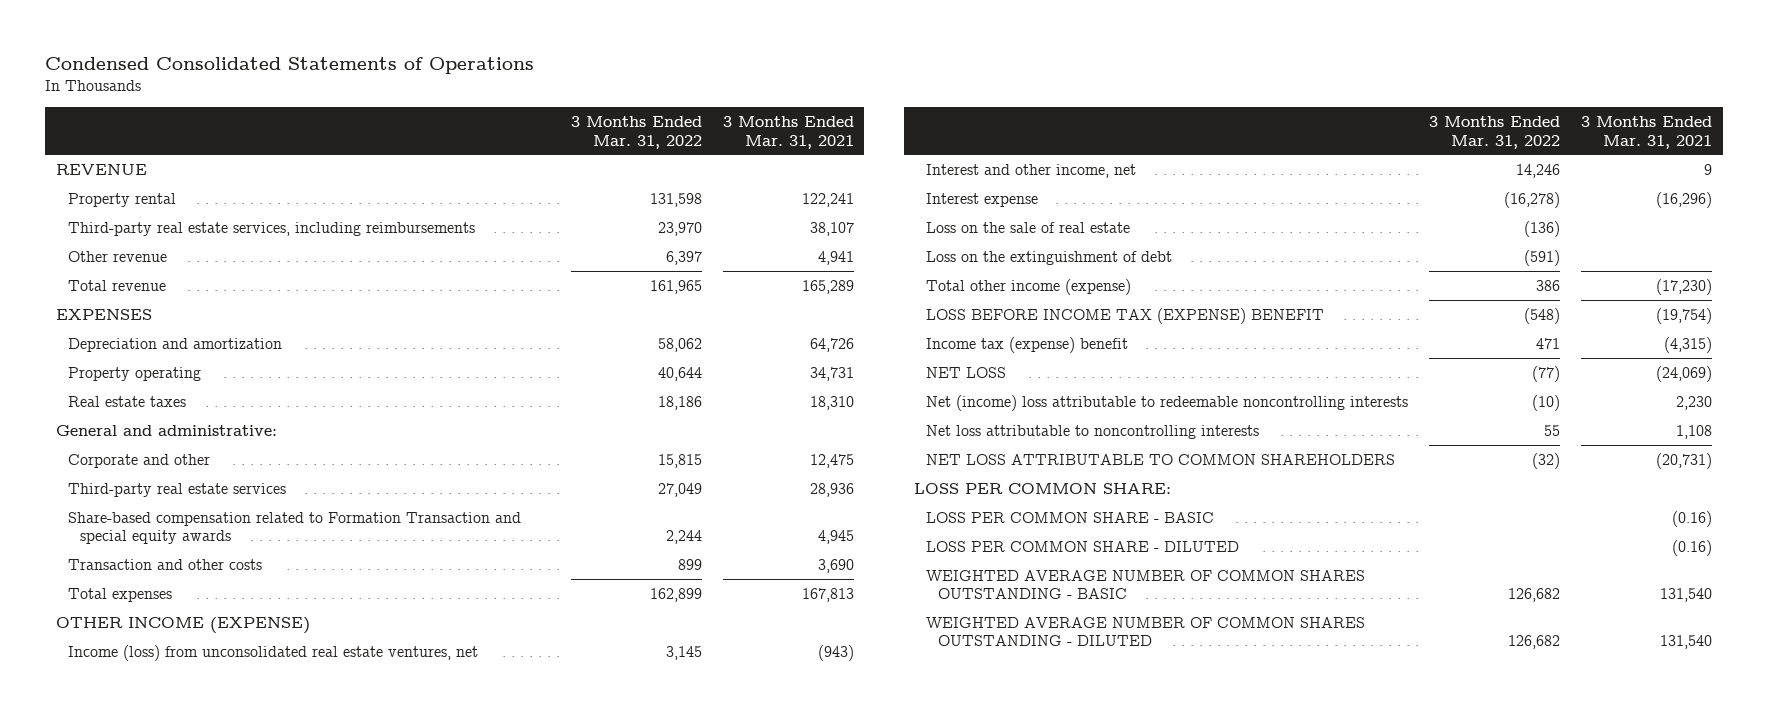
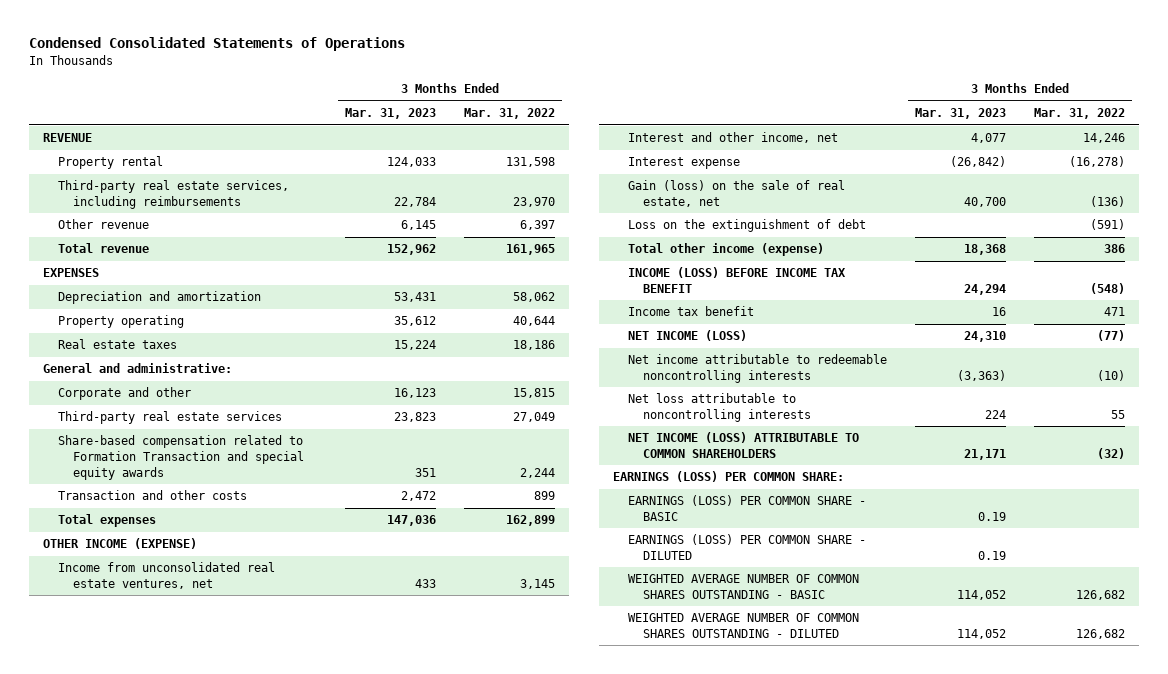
- | 3 Months Ended Mar. 31, 2022 | 3 Months Ended Mar. 31, 2021
+ | 3 Months Ended Mar. 31, 2023 | 3 Months Ended Mar. 31, 2022
- Income (loss) from unconsolidated real estate ventures, net | 3,145 | (943)
+ Income from unconsolidated real estate ventures, net | 433 | 3,145
- Loss on the sale of real estate | (136) |
+ Gain (loss) on the sale of real estate, net | 40,700 | (136)
- LOSS BEFORE INCOME TAX (EXPENSE) BENEFIT | (548) | (19,754)
- Income tax (expense) benefit | 471 | (4,315)
- NET LOSS | (77) | (24,069)
- Net (income) loss attributable to redeemable noncontrolling interests | (10) | 2,230
+ INCOME (LOSS) BEFORE INCOME TAX BENEFIT | 24,294 | (548)
+ Income tax benefit | 16 | 471
+ NET INCOME (LOSS) | 24,310 | (77)
+ Net income attributable to redeemable noncontrolling interests | (3,363) | (10)
- NET LOSS ATTRIBUTABLE TO COMMON SHAREHOLDERS | (32) | (20,731)
- LOSS PER COMMON SHARE:
- LOSS PER COMMON SHARE - BASIC | | (0.16)
- LOSS PER COMMON SHARE - DILUTED | | (0.16)
+ NET INCOME (LOSS) ATTRIBUTABLE TO COMMON SHAREHOLDERS | 21,171 | (32)
+ EARNINGS (LOSS) PER COMMON SHARE:
+ EARNINGS (LOSS) PER COMMON SHARE - BASIC | 0.19 |
+ EARNINGS (LOSS) PER COMMON SHARE - DILUTED | 0.19 |

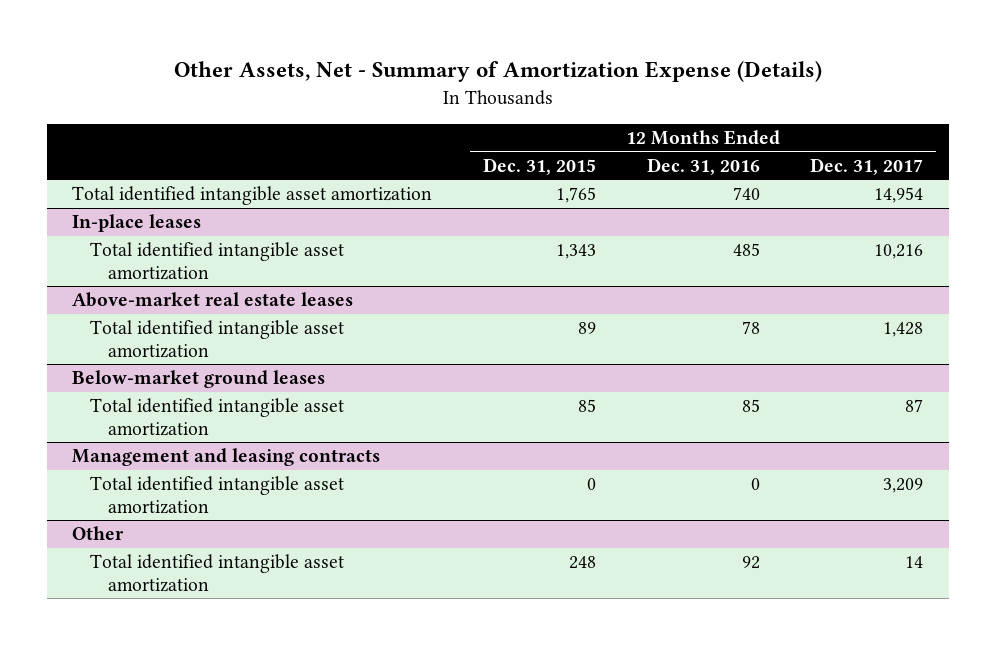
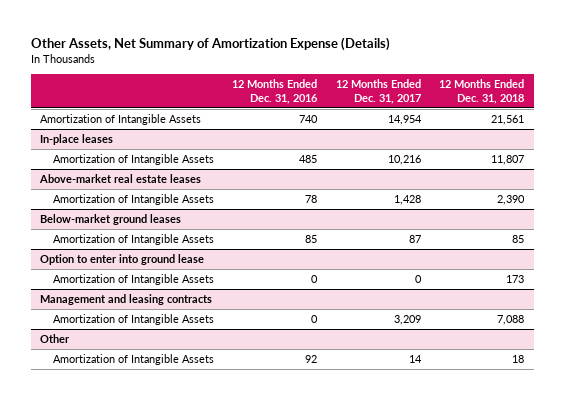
- Other Assets, Net - Summary of Amortization Expense (Details)
+ Other Assets, Net Summary of Amortization Expense (Details)
- | 12 Months Ended Dec. 31, 2015 | 12 Months Ended Dec. 31, 2016 | 12 Months Ended Dec. 31, 2017
+ | 12 Months Ended Dec. 31, 2016 | 12 Months Ended Dec. 31, 2017 | 12 Months Ended Dec. 31, 2018
- Total identified intangible asset amortization | 1,765 | 740 | 14,954
+ Amortization of Intangible Assets | 740 | 14,954 | 21,561
@ In-place leases
- Total identified intangible asset amortization | 1,343 | 485 | 10,216
+ Amortization of Intangible Assets | 485 | 10,216 | 11,807
@ Above-market real estate leases
- Total identified intangible asset amortization | 89 | 78 | 1,428
+ Amortization of Intangible Assets | 78 | 1,428 | 2,390
@ Below-market ground leases
- Total identified intangible asset amortization | 85 | 85 | 87
+ Amortization of Intangible Assets | 85 | 87 | 85
+ Option to enter into ground lease
+ Amortization of Intangible Assets | 0 | 0 | 173
@ Management and leasing contracts
- Total identified intangible asset amortization | 0 | 0 | 3,209
+ Amortization of Intangible Assets | 0 | 3,209 | 7,088
@ Other
- Total identified intangible asset amortization | 248 | 92 | 14
+ Amortization of Intangible Assets | 92 | 14 | 18

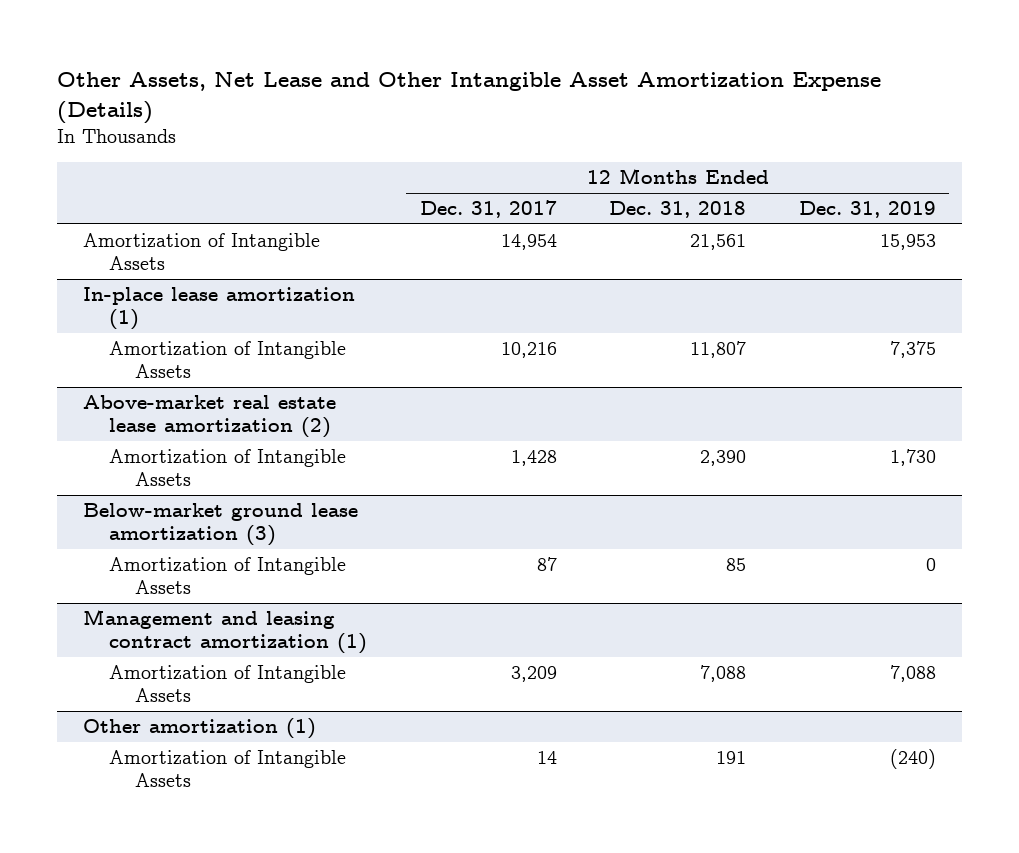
- Other Assets, Net Summary of Amortization Expense (Details)
+ Other Assets, Net Lease and Other Intangible Asset Amortization Expense (Details)
- | 12 Months Ended Dec. 31, 2016 | 12 Months Ended Dec. 31, 2017 | 12 Months Ended Dec. 31, 2018
+ | 12 Months Ended Dec. 31, 2017 | 12 Months Ended Dec. 31, 2018 | 12 Months Ended Dec. 31, 2019
- In-place leases
+ In-place lease amortization (1)
- Above-market real estate leases
+ Above-market real estate lease amortization (2)
- Below-market ground leases
+ Below-market ground lease amortization (3)
- Option to enter into ground lease
- Amortization of Intangible Assets | 0 | 0 | 173
- Management and leasing contracts
+ Management and leasing contract amortization (1)
- Other
- Amortization of Intangible Assets | 92 | 14 | 18
+ Other amortization (1)
+ Amortization of Intangible Assets | 14 | 191 | (240)

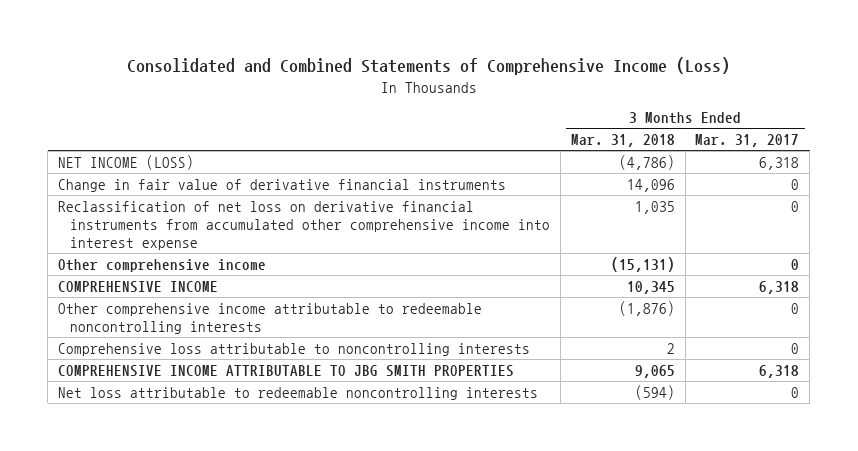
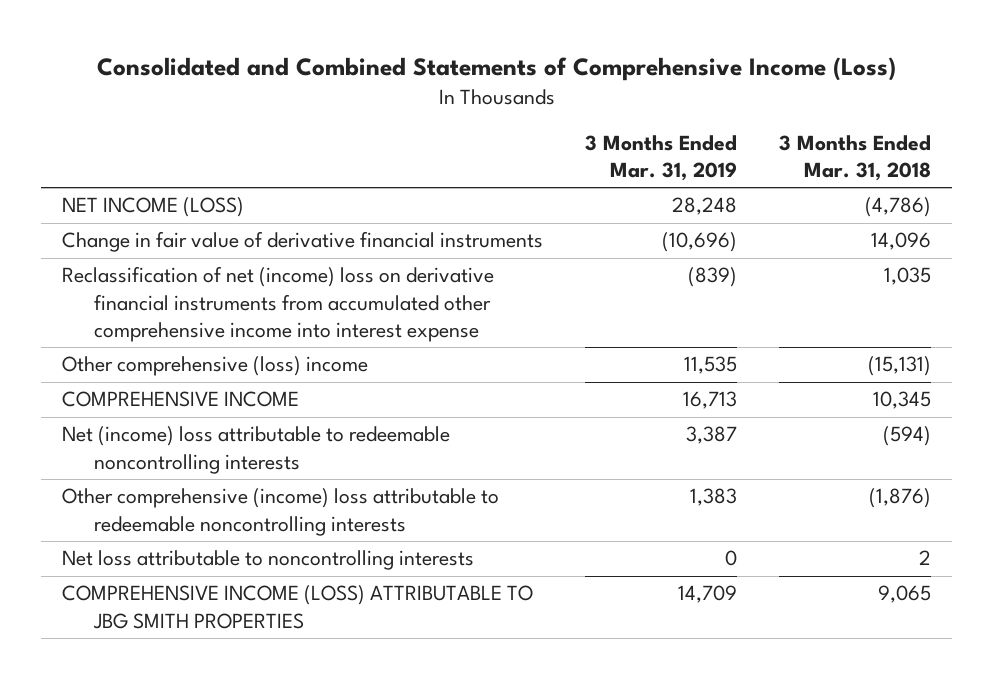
- | 3 Months Ended Mar. 31, 2018 | 3 Months Ended Mar. 31, 2017
+ | 3 Months Ended Mar. 31, 2019 | 3 Months Ended Mar. 31, 2018
- Reclassification of net loss on derivative financial instruments from accumulated other comprehensive income into interest expense | 1,035 | 0
- Other comprehensive income | (15,131) | 0
+ Reclassification of net (income) loss on derivative financial instruments from accumulated other comprehensive income into interest expense | (839) | 1,035
+ Other comprehensive (loss) income | 11,535 | (15,131)
- Other comprehensive income attributable to redeemable noncontrolling interests | (1,876) | 0
- Comprehensive loss attributable to noncontrolling interests | 2 | 0
- COMPREHENSIVE INCOME ATTRIBUTABLE TO JBG SMITH PROPERTIES | 9,065 | 6,318
- Net loss attributable to redeemable noncontrolling interests | (594) | 0
+ Net (income) loss attributable to redeemable noncontrolling interests | 3,387 | (594)
+ Other comprehensive (income) loss attributable to redeemable noncontrolling interests | 1,383 | (1,876)
+ Net loss attributable to noncontrolling interests | 0 | 2
+ COMPREHENSIVE INCOME (LOSS) ATTRIBUTABLE TO JBG SMITH PROPERTIES | 14,709 | 9,065

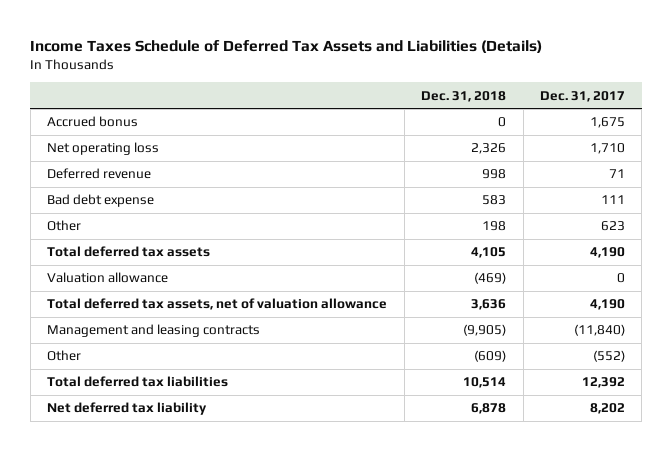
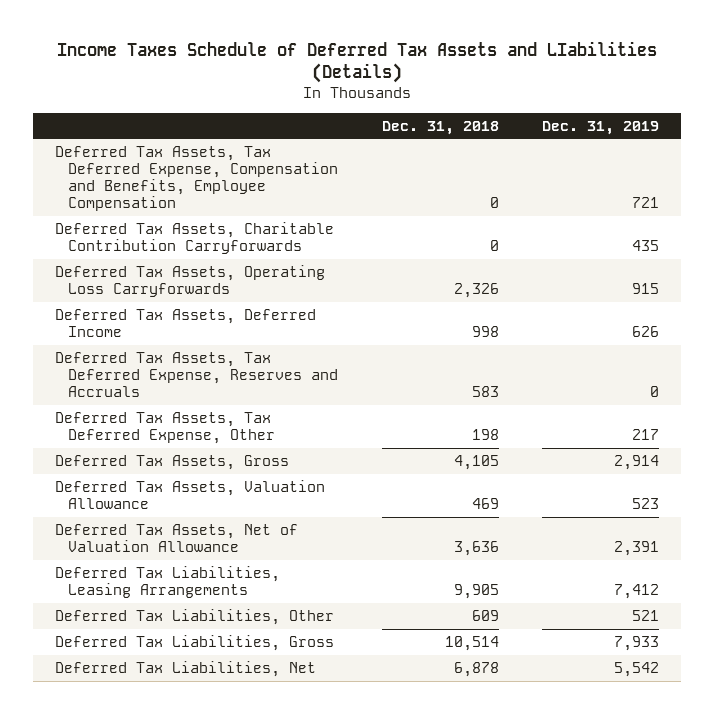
- Income Taxes Schedule of Deferred Tax Assets and Liabilities (Details)
+ Income Taxes Schedule of Deferred Tax Assets and LIabilities (Details)
- | Dec. 31, 2018 | Dec. 31, 2017
+ | Dec. 31, 2018 | Dec. 31, 2019
- Accrued bonus | 0 | 1,675
- Net operating loss | 2,326 | 1,710
- Deferred revenue | 998 | 71
- Bad debt expense | 583 | 111
- Other | 198 | 623
- Total deferred tax assets | 4,105 | 4,190
- Valuation allowance | (469) | 0
- Total deferred tax assets, net of valuation allowance | 3,636 | 4,190
- Management and leasing contracts | (9,905) | (11,840)
- Other | (609) | (552)
- Total deferred tax liabilities | 10,514 | 12,392
- Net deferred tax liability | 6,878 | 8,202
+ Deferred Tax Assets, Tax Deferred Expense, Compensation and Benefits, Employee Compensation | 0 | 721
+ Deferred Tax Assets, Charitable Contribution Carryforwards | 0 | 435
+ Deferred Tax Assets, Operating Loss Carryforwards | 2,326 | 915
+ Deferred Tax Assets, Deferred Income | 998 | 626
+ Deferred Tax Assets, Tax Deferred Expense, Reserves and Accruals | 583 | 0
+ Deferred Tax Assets, Tax Deferred Expense, Other | 198 | 217
+ Deferred Tax Assets, Gross | 4,105 | 2,914
+ Deferred Tax Assets, Valuation Allowance | 469 | 523
+ Deferred Tax Assets, Net of Valuation Allowance | 3,636 | 2,391
+ Deferred Tax Liabilities, Leasing Arrangements | 9,905 | 7,412
+ Deferred Tax Liabilities, Other | 609 | 521
+ Deferred Tax Liabilities, Gross | 10,514 | 7,933
+ Deferred Tax Liabilities, Net | 6,878 | 5,542

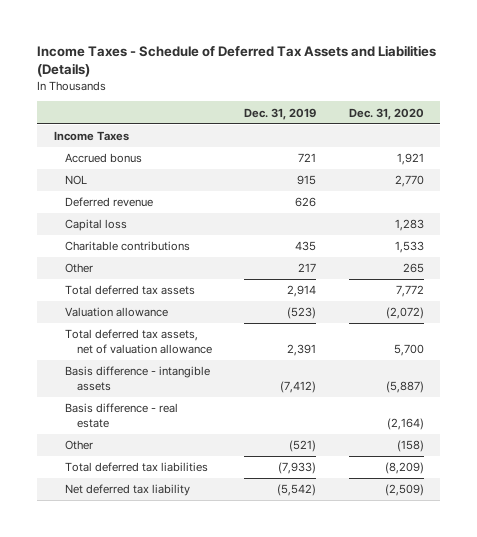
- Income Taxes Schedule of Deferred Tax Assets and LIabilities (Details)
+ Income Taxes - Schedule of Deferred Tax Assets and Liabilities (Details)
- | Dec. 31, 2018 | Dec. 31, 2019
+ | Dec. 31, 2019 | Dec. 31, 2020
- Deferred Tax Assets, Tax Deferred Expense, Compensation and Benefits, Employee Compensation | 0 | 721
- Deferred Tax Assets, Charitable Contribution Carryforwards | 0 | 435
- Deferred Tax Assets, Operating Loss Carryforwards | 2,326 | 915
- Deferred Tax Assets, Deferred Income | 998 | 626
- Deferred Tax Assets, Tax Deferred Expense, Reserves and Accruals | 583 | 0
- Deferred Tax Assets, Tax Deferred Expense, Other | 198 | 217
- Deferred Tax Assets, Gross | 4,105 | 2,914
- Deferred Tax Assets, Valuation Allowance | 469 | 523
- Deferred Tax Assets, Net of Valuation Allowance | 3,636 | 2,391
- Deferred Tax Liabilities, Leasing Arrangements | 9,905 | 7,412
- Deferred Tax Liabilities, Other | 609 | 521
- Deferred Tax Liabilities, Gross | 10,514 | 7,933
- Deferred Tax Liabilities, Net | 6,878 | 5,542
+ Income Taxes
+ Accrued bonus | 721 | 1,921
+ NOL | 915 | 2,770
+ Deferred revenue | 626 |
+ Capital loss | | 1,283
+ Charitable contributions | 435 | 1,533
+ Other | 217 | 265
+ Total deferred tax assets | 2,914 | 7,772
+ Valuation allowance | (523) | (2,072)
+ Total deferred tax assets, net of valuation allowance | 2,391 | 5,700
+ Basis difference - intangible assets | (7,412) | (5,887)
+ Basis difference - real estate | | (2,164)
+ Other | (521) | (158)
+ Total deferred tax liabilities | (7,933) | (8,209)
+ Net deferred tax liability | (5,542) | (2,509)

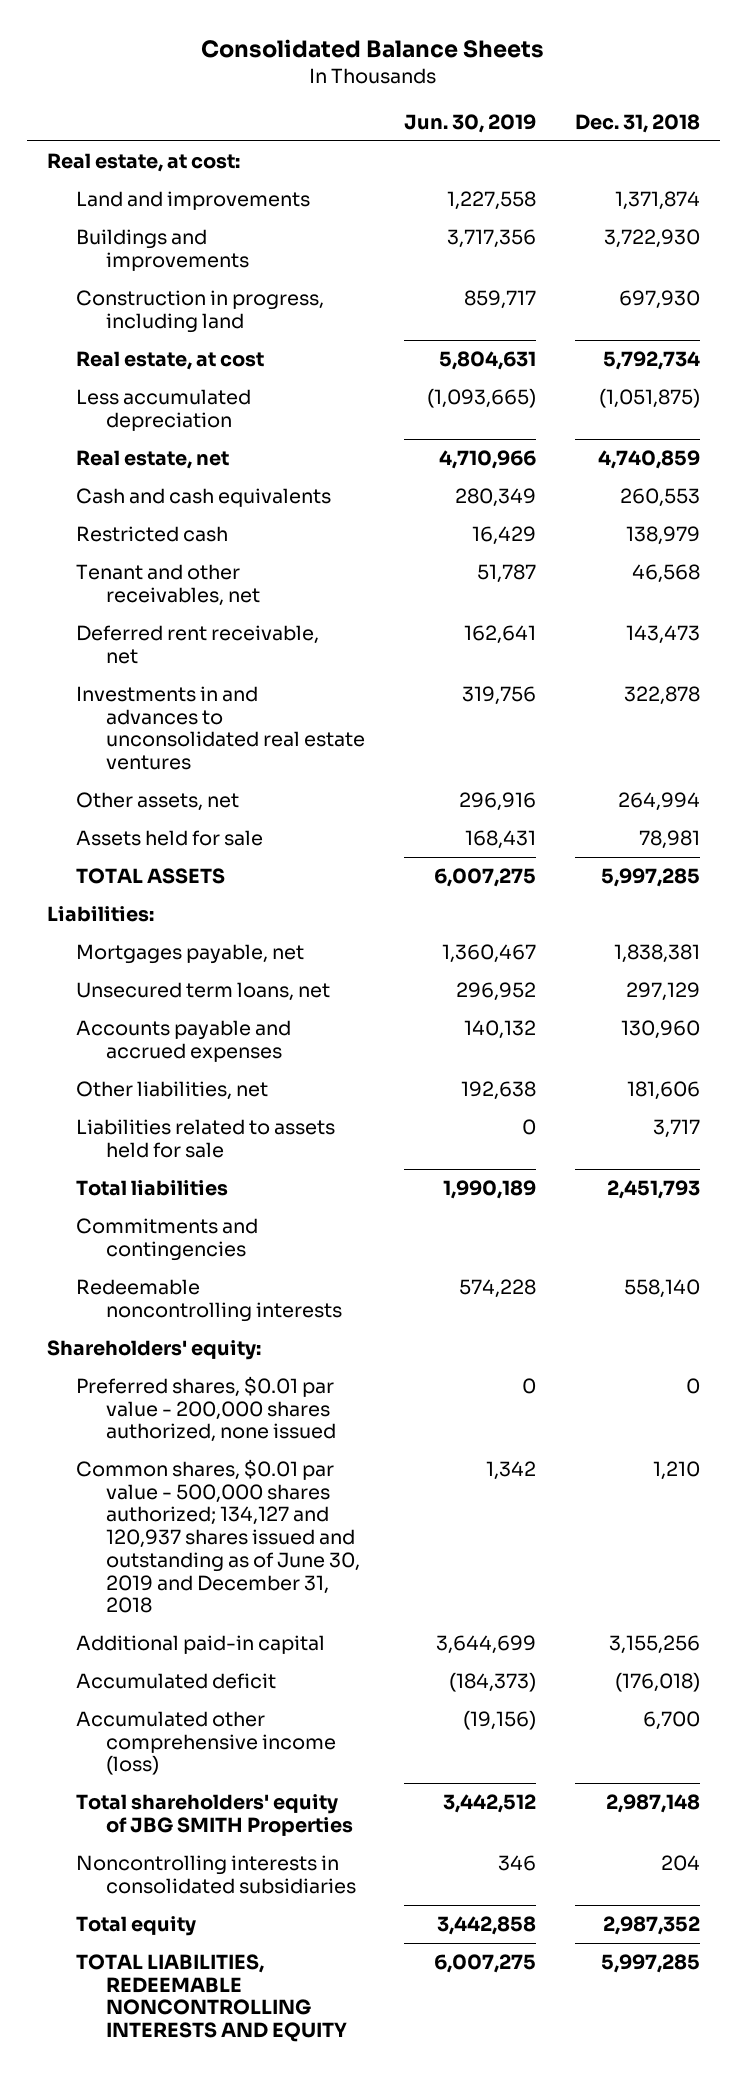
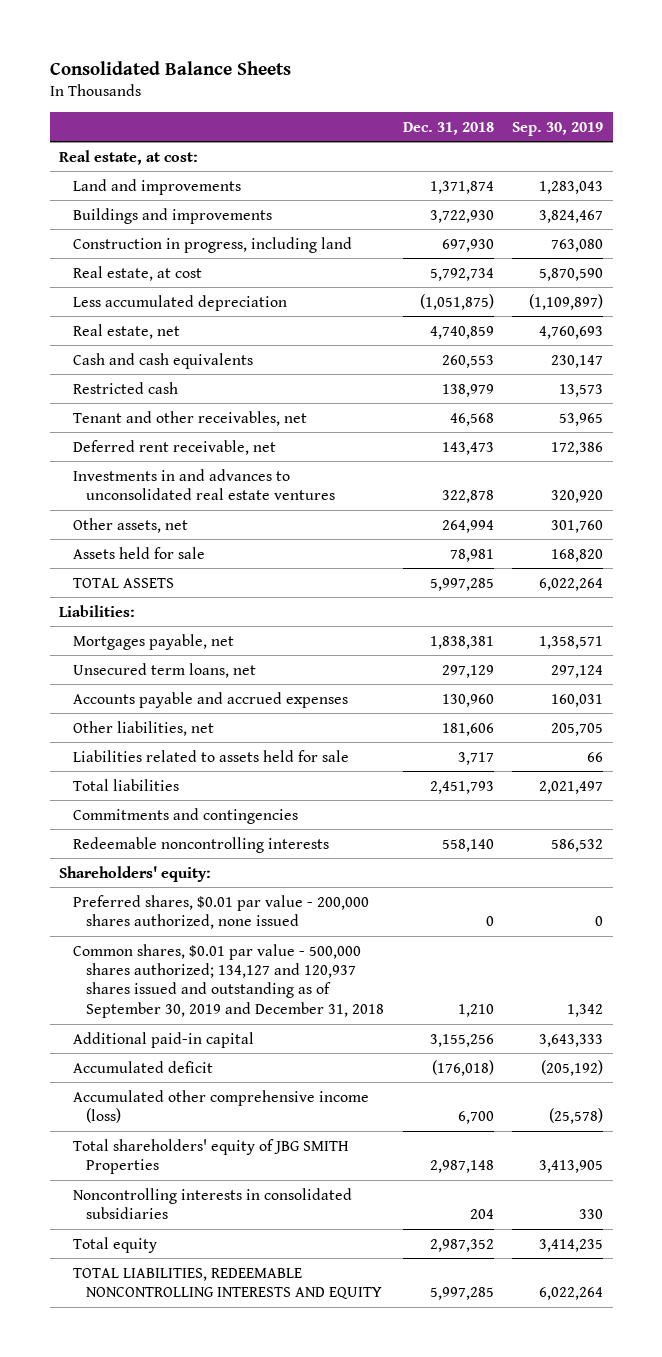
- | Jun. 30, 2019 | Dec. 31, 2018
+ | Dec. 31, 2018 | Sep. 30, 2019
- Common shares, $0.01 par value - 500,000 shares authorized; 134,127 and 120,937 shares issued and outstanding as of June 30, 2019 and December 31, 2018 | 1,342 | 1,210
+ Common shares, $0.01 par value - 500,000 shares authorized; 134,127 and 120,937 shares issued and outstanding as of September 30, 2019 and December 31, 2018 | 1,210 | 1,342

